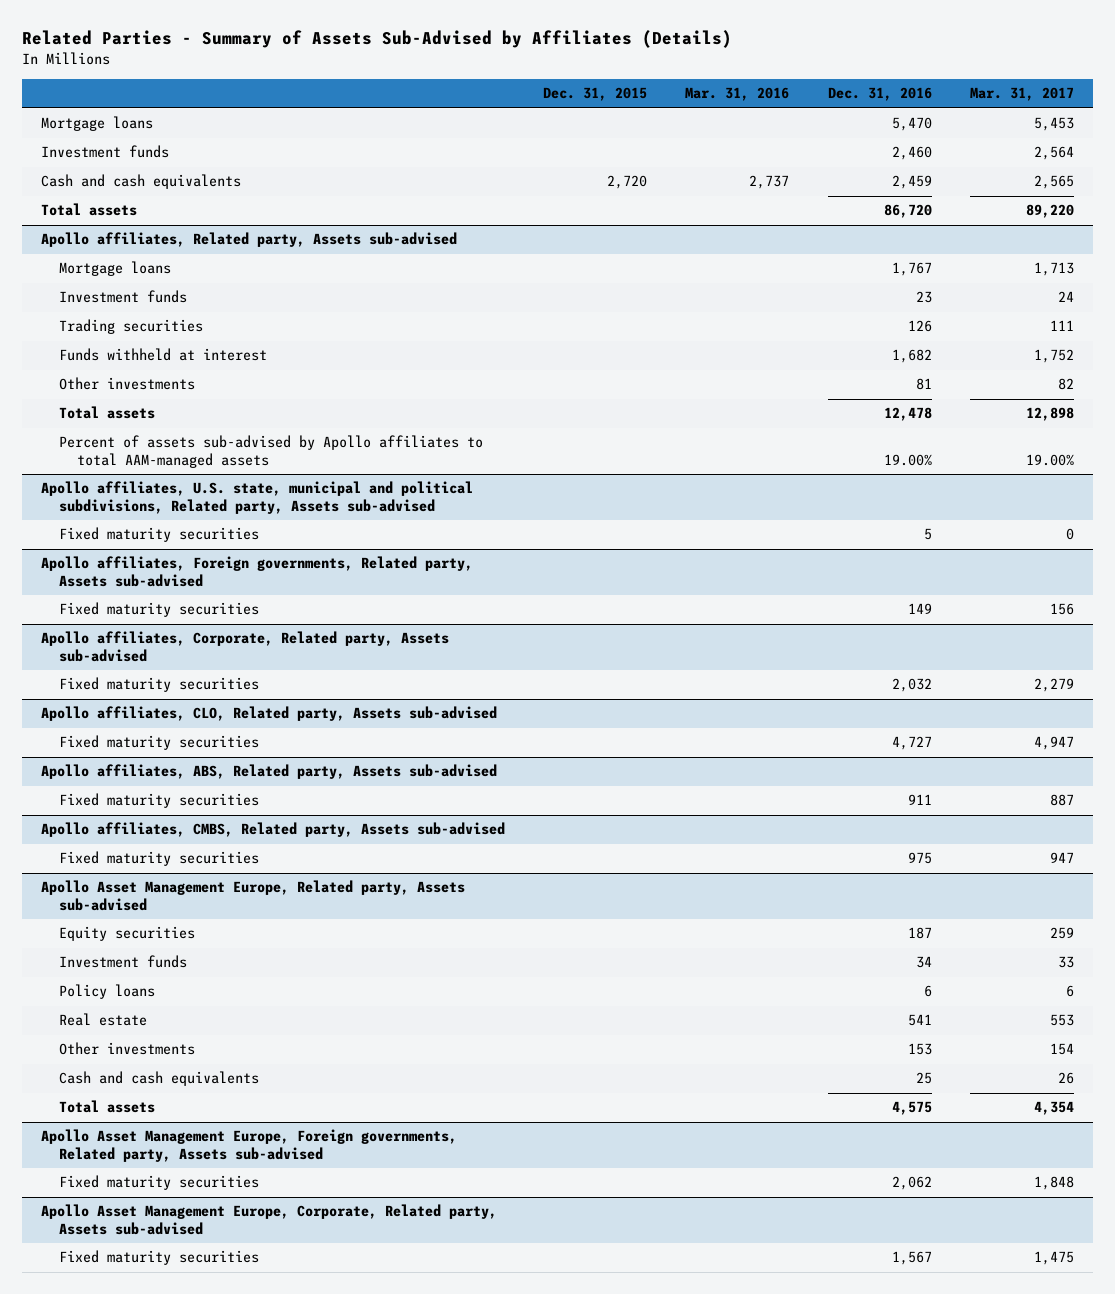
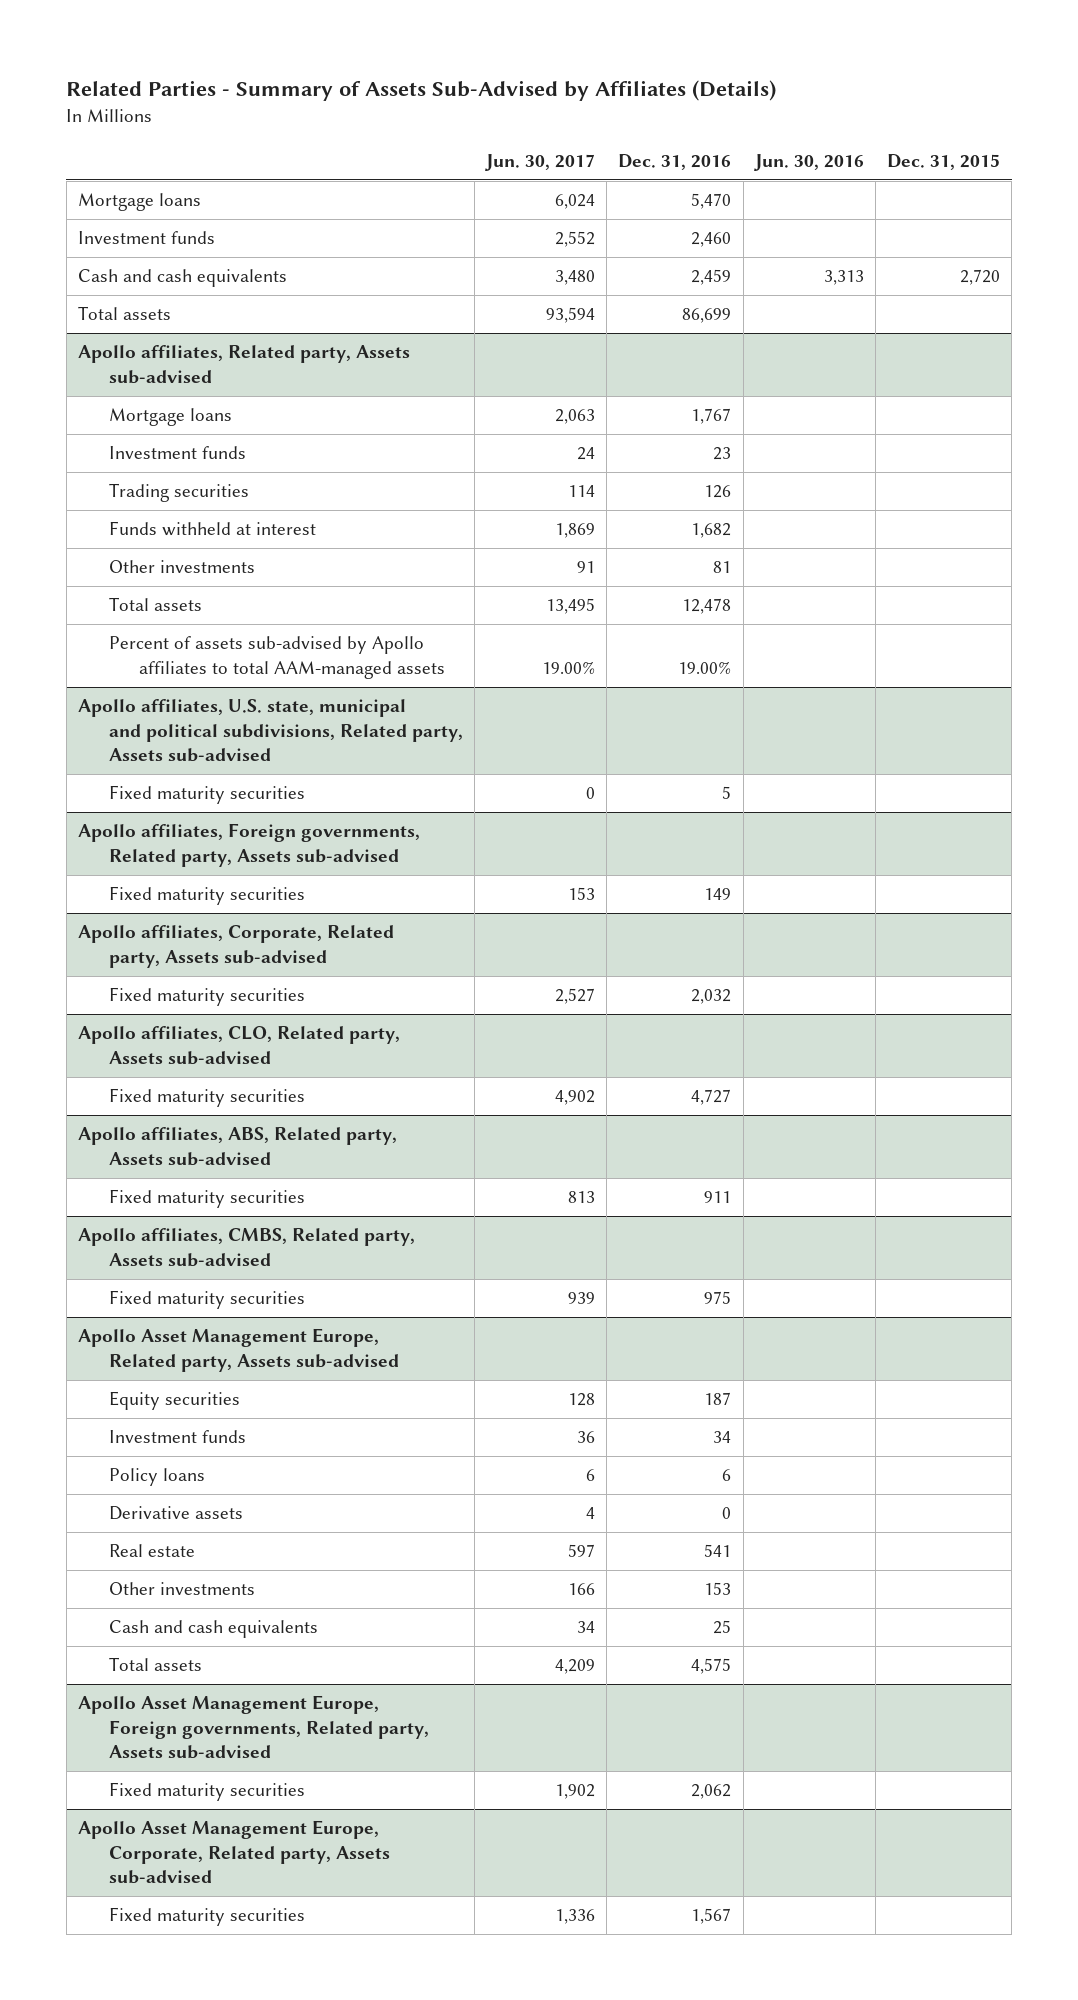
- | Dec. 31, 2015 | Mar. 31, 2016 | Dec. 31, 2016 | Mar. 31, 2017
+ | Jun. 30, 2017 | Dec. 31, 2016 | Jun. 30, 2016 | Dec. 31, 2015
- Total assets | | | 86,720 | 89,220
+ Total assets | 93,594 | 86,699 | |
@ Apollo Asset Management Europe, Related party, Assets sub-advised
+ Derivative assets | 4 | 0 | |

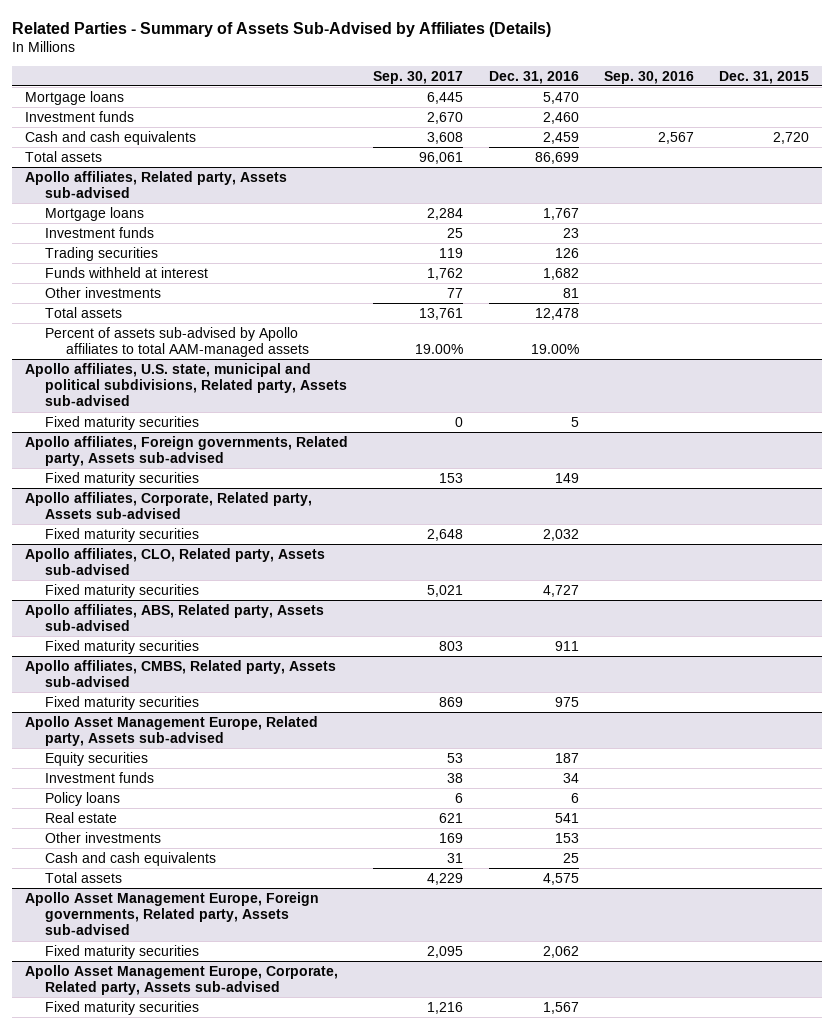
- | Jun. 30, 2017 | Dec. 31, 2016 | Jun. 30, 2016 | Dec. 31, 2015
+ | Sep. 30, 2017 | Dec. 31, 2016 | Sep. 30, 2016 | Dec. 31, 2015
@ Apollo Asset Management Europe, Related party, Assets sub-advised
- Derivative assets | 4 | 0 | |

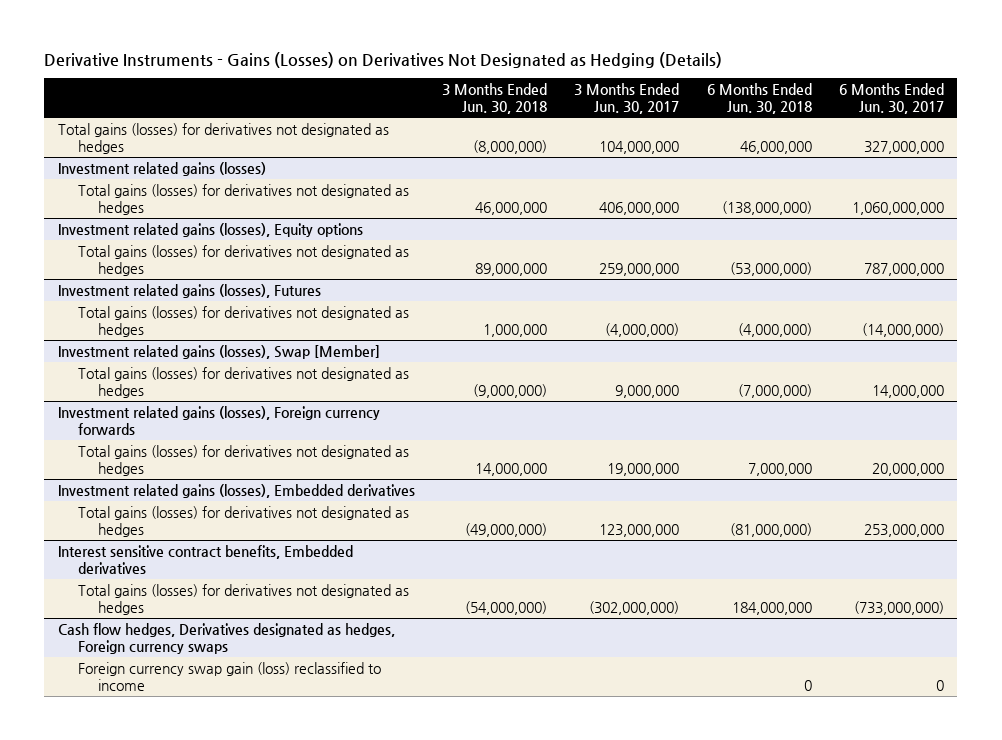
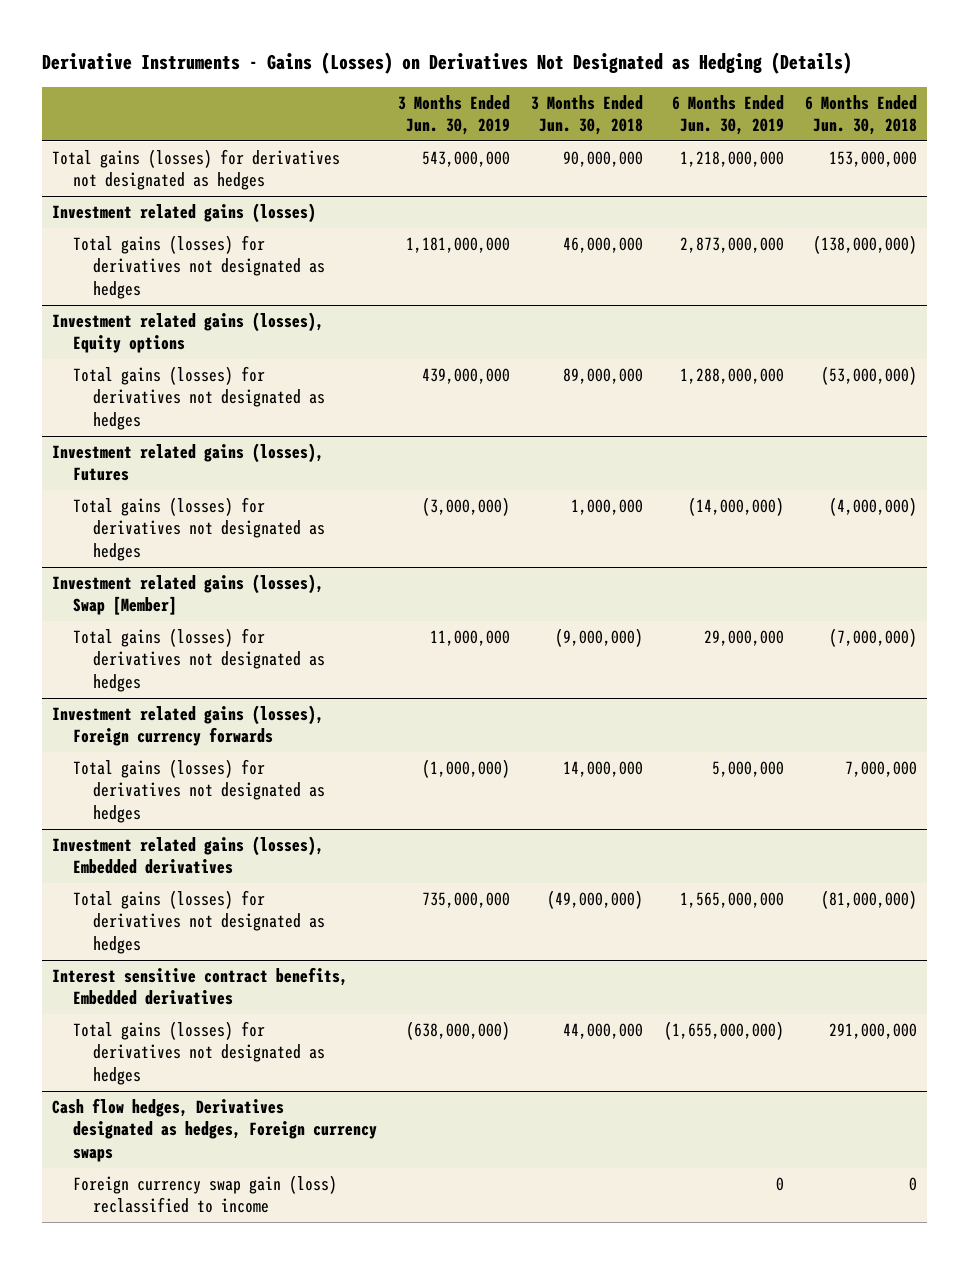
- | 3 Months Ended Jun. 30, 2018 | 3 Months Ended Jun. 30, 2017 | 6 Months Ended Jun. 30, 2018 | 6 Months Ended Jun. 30, 2017
+ | 3 Months Ended Jun. 30, 2019 | 3 Months Ended Jun. 30, 2018 | 6 Months Ended Jun. 30, 2019 | 6 Months Ended Jun. 30, 2018
- Total gains (losses) for derivatives not designated as hedges | (8,000,000) | 104,000,000 | 46,000,000 | 327,000,000
+ Total gains (losses) for derivatives not designated as hedges | 543,000,000 | 90,000,000 | 1,218,000,000 | 153,000,000
@ Interest sensitive contract benefits, Embedded derivatives
- Total gains (losses) for derivatives not designated as hedges | (54,000,000) | (302,000,000) | 184,000,000 | (733,000,000)
+ Total gains (losses) for derivatives not designated as hedges | (638,000,000) | 44,000,000 | (1,655,000,000) | 291,000,000

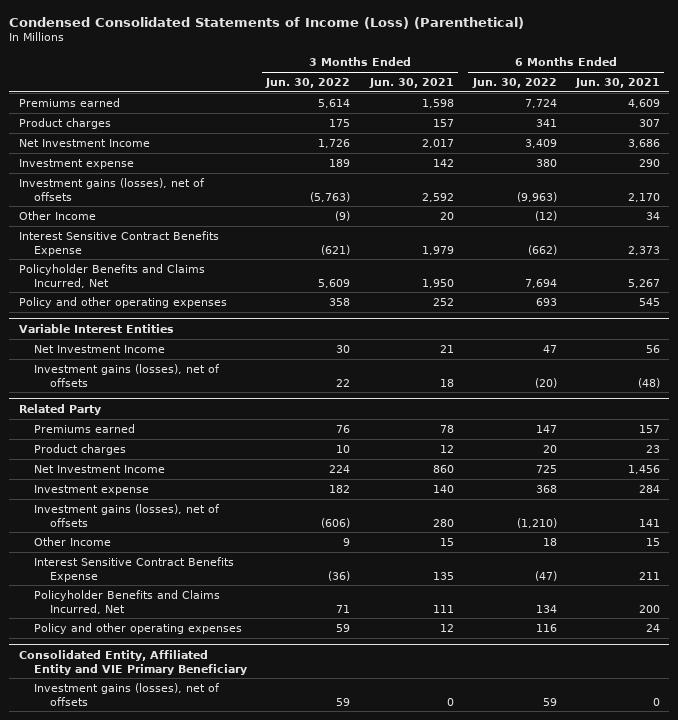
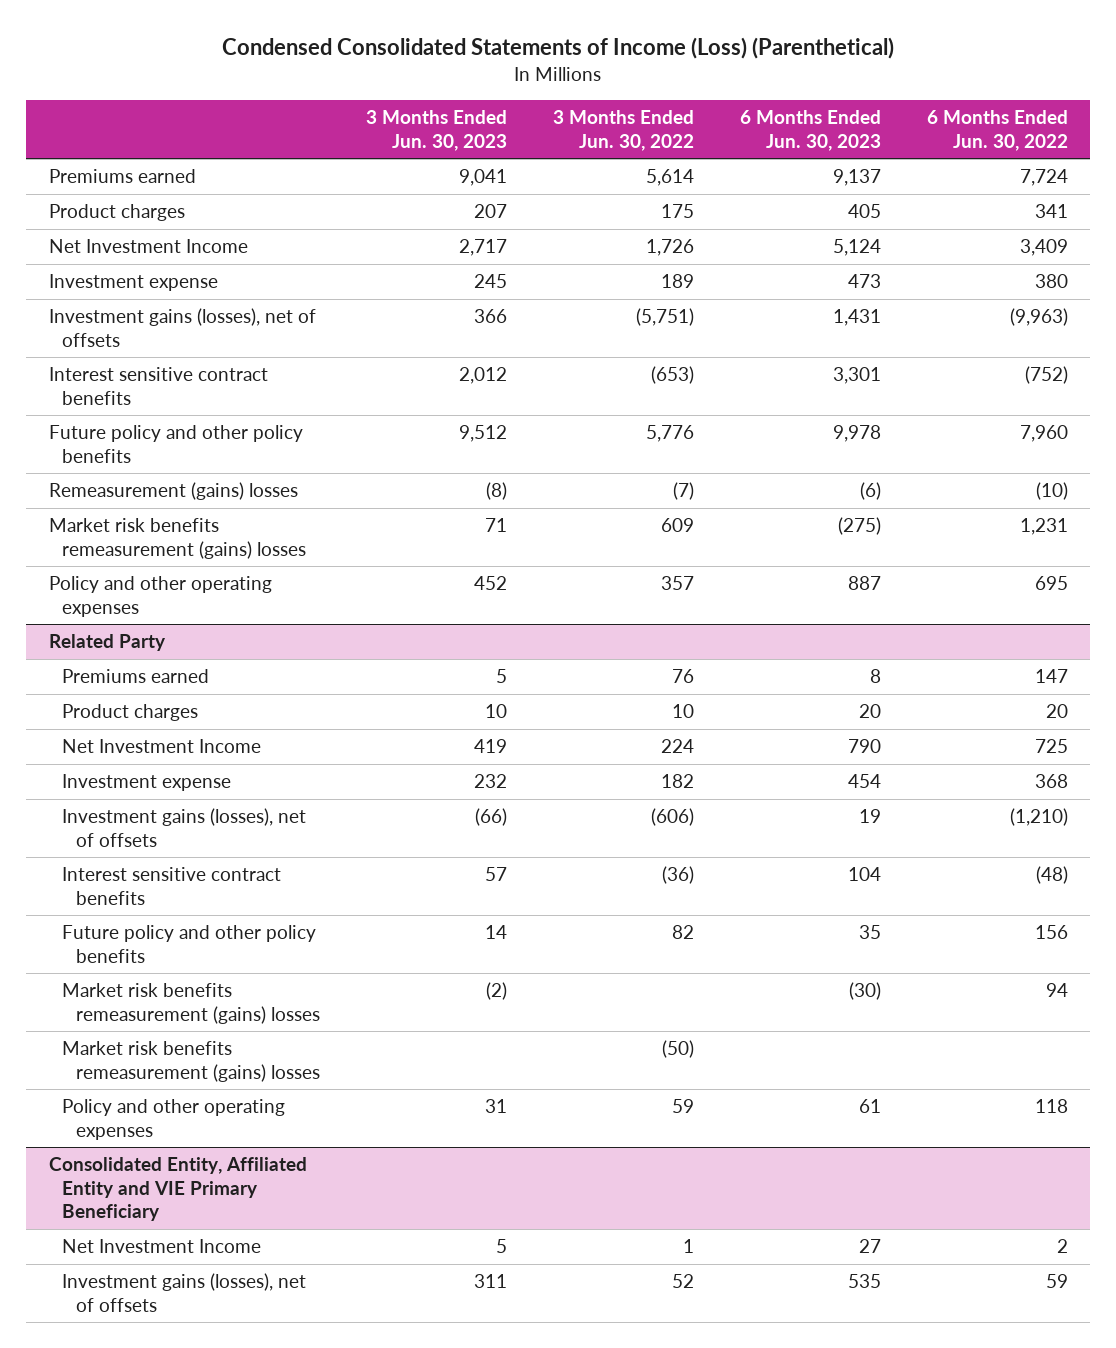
- | 3 Months Ended Jun. 30, 2022 | 3 Months Ended Jun. 30, 2021 | 6 Months Ended Jun. 30, 2022 | 6 Months Ended Jun. 30, 2021
+ | 3 Months Ended Jun. 30, 2023 | 3 Months Ended Jun. 30, 2022 | 6 Months Ended Jun. 30, 2023 | 6 Months Ended Jun. 30, 2022
- Investment gains (losses), net of offsets | (5,763) | 2,592 | (9,963) | 2,170
- Other Income | (9) | 20 | (12) | 34
- Interest Sensitive Contract Benefits Expense | (621) | 1,979 | (662) | 2,373
- Policyholder Benefits and Claims Incurred, Net | 5,609 | 1,950 | 7,694 | 5,267
- Policy and other operating expenses | 358 | 252 | 693 | 545
- Variable Interest Entities
- Net Investment Income | 30 | 21 | 47 | 56
- Investment gains (losses), net of offsets | 22 | 18 | (20) | (48)
+ Investment gains (losses), net of offsets | 366 | (5,751) | 1,431 | (9,963)
+ Interest sensitive contract benefits | 2,012 | (653) | 3,301 | (752)
+ Future policy and other policy benefits | 9,512 | 5,776 | 9,978 | 7,960
+ Remeasurement (gains) losses | (8) | (7) | (6) | (10)
+ Market risk benefits remeasurement (gains) losses | 71 | 609 | (275) | 1,231
+ Policy and other operating expenses | 452 | 357 | 887 | 695
@ Related Party
- Other Income | 9 | 15 | 18 | 15
- Interest Sensitive Contract Benefits Expense | (36) | 135 | (47) | 211
- Policyholder Benefits and Claims Incurred, Net | 71 | 111 | 134 | 200
- Policy and other operating expenses | 59 | 12 | 116 | 24
+ Interest sensitive contract benefits | 57 | (36) | 104 | (48)
+ Future policy and other policy benefits | 14 | 82 | 35 | 156
+ Market risk benefits remeasurement (gains) losses | (2) | | (30) | 94
+ Market risk benefits remeasurement (gains) losses | | (50) | |
+ Policy and other operating expenses | 31 | 59 | 61 | 118
@ Consolidated Entity, Affiliated Entity and VIE Primary Beneficiary
- Investment gains (losses), net of offsets | 59 | 0 | 59 | 0
+ Net Investment Income | 5 | 1 | 27 | 2
+ Investment gains (losses), net of offsets | 311 | 52 | 535 | 59

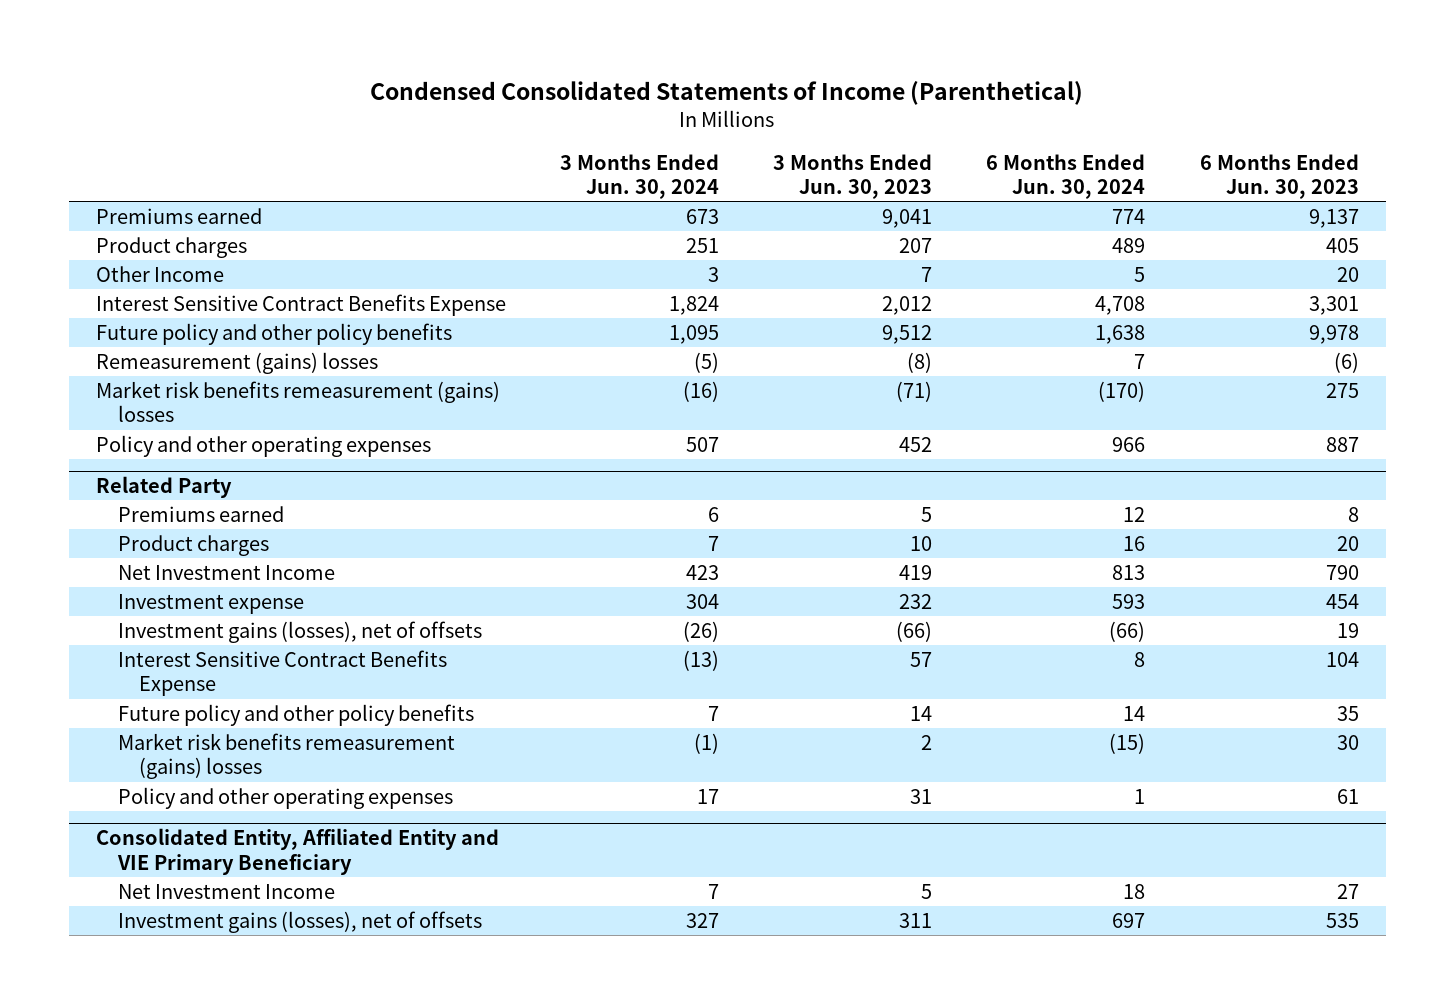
- Condensed Consolidated Statements of Income (Loss) (Parenthetical)
+ Condensed Consolidated Statements of Income (Parenthetical)
- | 3 Months Ended Jun. 30, 2023 | 3 Months Ended Jun. 30, 2022 | 6 Months Ended Jun. 30, 2023 | 6 Months Ended Jun. 30, 2022
+ | 3 Months Ended Jun. 30, 2024 | 3 Months Ended Jun. 30, 2023 | 6 Months Ended Jun. 30, 2024 | 6 Months Ended Jun. 30, 2023
- Net Investment Income | 2,717 | 1,726 | 5,124 | 3,409
- Investment expense | 245 | 189 | 473 | 380
- Investment gains (losses), net of offsets | 366 | (5,751) | 1,431 | (9,963)
- Interest sensitive contract benefits | 2,012 | (653) | 3,301 | (752)
+ Other Income | 3 | 7 | 5 | 20
+ Interest Sensitive Contract Benefits Expense | 1,824 | 2,012 | 4,708 | 3,301
- Market risk benefits remeasurement (gains) losses | 71 | 609 | (275) | 1,231
+ Market risk benefits remeasurement (gains) losses | (16) | (71) | (170) | 275
@ Related Party
- Interest sensitive contract benefits | 57 | (36) | 104 | (48)
+ Interest Sensitive Contract Benefits Expense | (13) | 57 | 8 | 104
- Market risk benefits remeasurement (gains) losses | (2) | | (30) | 94
- Market risk benefits remeasurement (gains) losses | | (50) | |
+ Market risk benefits remeasurement (gains) losses | (1) | 2 | (15) | 30

